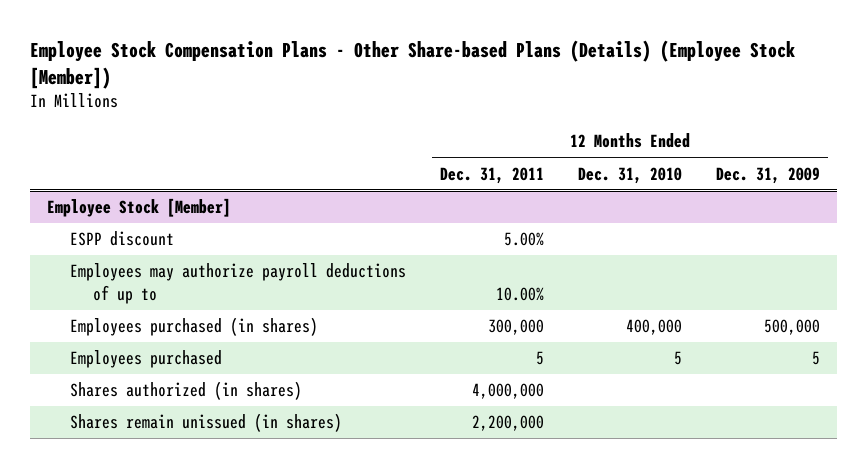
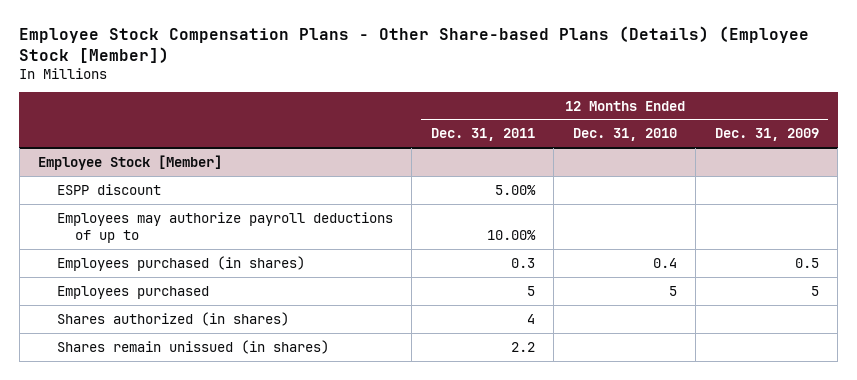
@ Employee Stock [Member]
- Employees purchased (in shares) | 300,000 | 400,000 | 500,000
+ Employees purchased (in shares) | 0.3 | 0.4 | 0.5
- Shares authorized (in shares) | 4,000,000 | |
- Shares remain unissued (in shares) | 2,200,000 | |
+ Shares authorized (in shares) | 4 | |
+ Shares remain unissued (in shares) | 2.2 | |

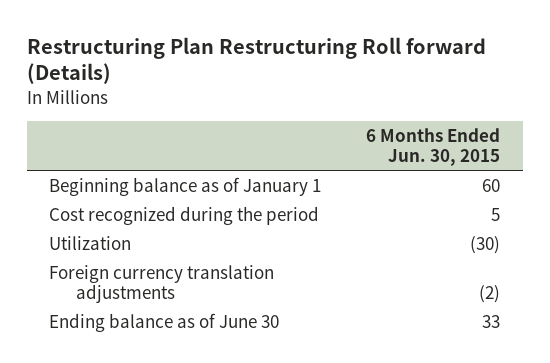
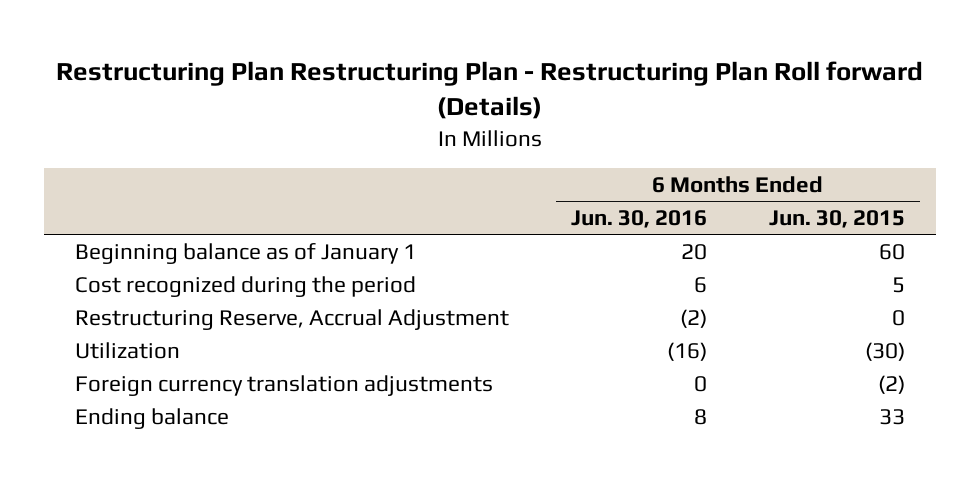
- Restructuring Plan Restructuring Roll forward (Details)
+ Restructuring Plan Restructuring Plan - Restructuring Plan Roll forward (Details)
- | 6 Months Ended Jun. 30, 2015
+ | 6 Months Ended Jun. 30, 2016 | 6 Months Ended Jun. 30, 2015
+ Restructuring Reserve, Accrual Adjustment | (2) | 0
- Ending balance as of June 30 | 33
+ Ending balance | 8 | 33

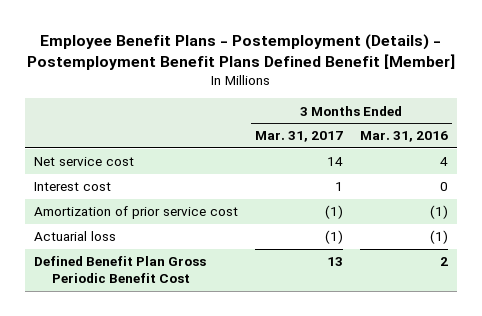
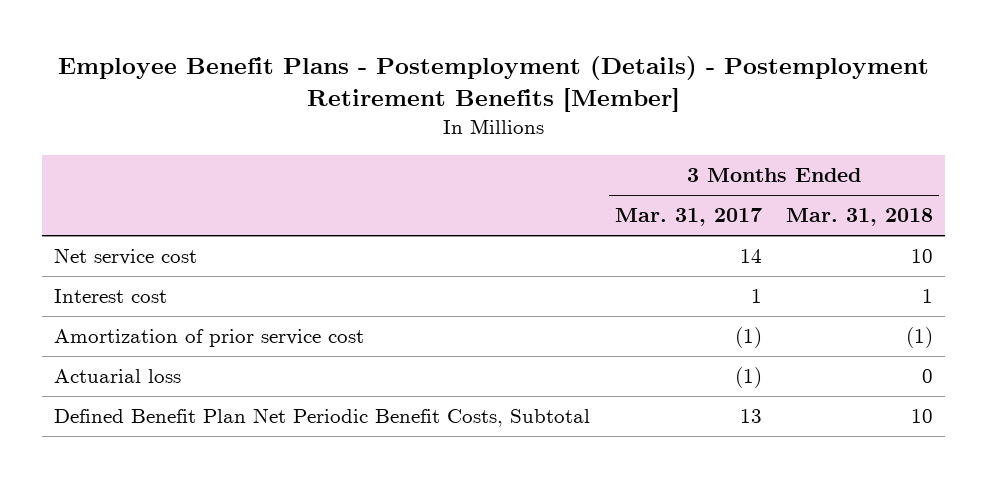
- Employee Benefit Plans - Postemployment (Details) - Postemployment Benefit Plans Defined Benefit [Member]
+ Employee Benefit Plans - Postemployment (Details) - Postemployment Retirement Benefits [Member]
- | 3 Months Ended Mar. 31, 2017 | 3 Months Ended Mar. 31, 2016
+ | 3 Months Ended Mar. 31, 2017 | 3 Months Ended Mar. 31, 2018
- Defined Benefit Plan Gross Periodic Benefit Cost | 13 | 2
+ Defined Benefit Plan Net Periodic Benefit Costs, Subtotal | 13 | 10

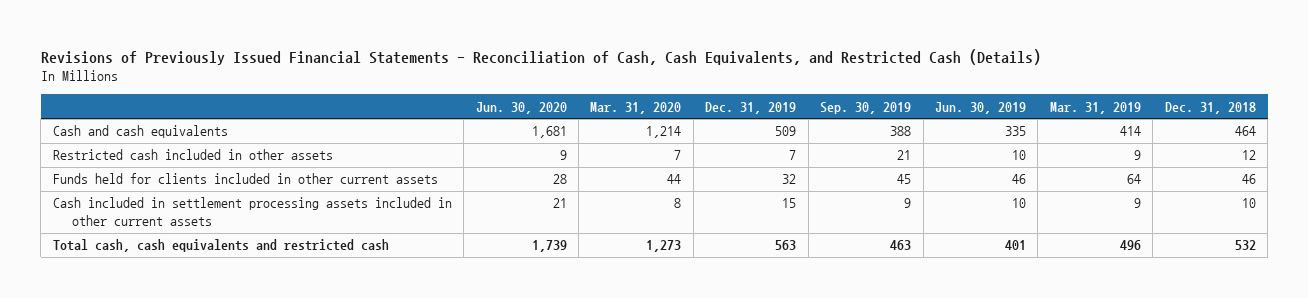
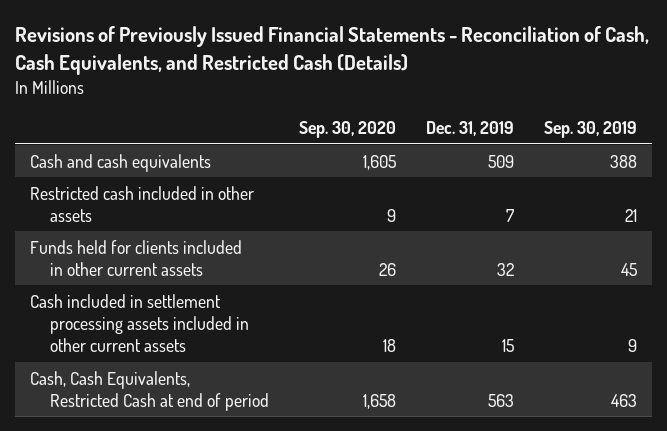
- | Jun. 30, 2020 | Mar. 31, 2020 | Dec. 31, 2019 | Sep. 30, 2019 | Jun. 30, 2019 | Mar. 31, 2019 | Dec. 31, 2018
+ | Sep. 30, 2020 | Dec. 31, 2019 | Sep. 30, 2019
- Total cash, cash equivalents and restricted cash | 1,739 | 1,273 | 563 | 463 | 401 | 496 | 532
+ Cash, Cash Equivalents, Restricted Cash at end of period | 1,658 | 563 | 463

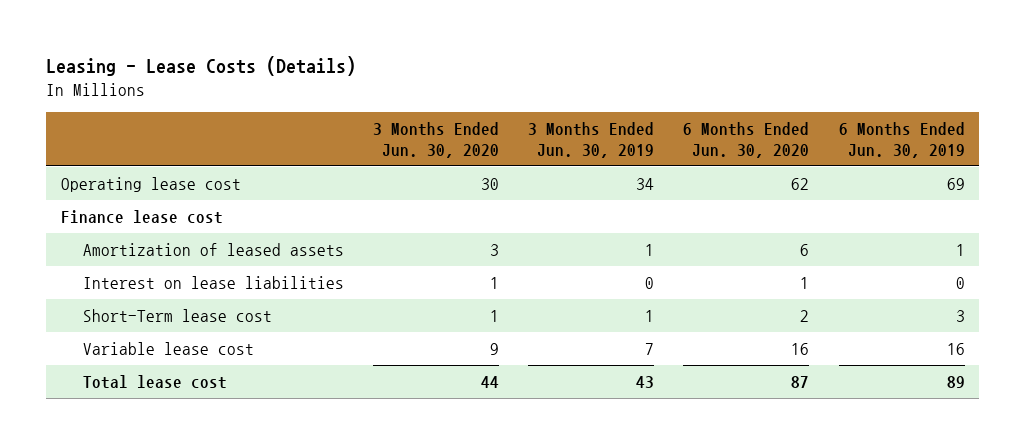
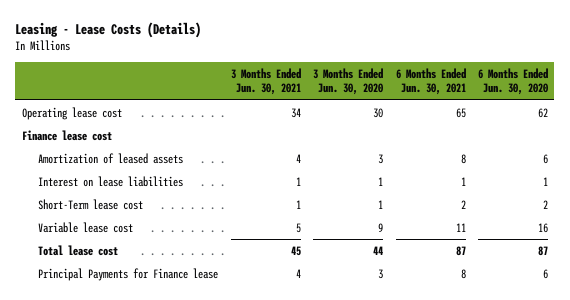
- | 3 Months Ended Jun. 30, 2020 | 3 Months Ended Jun. 30, 2019 | 6 Months Ended Jun. 30, 2020 | 6 Months Ended Jun. 30, 2019
+ | 3 Months Ended Jun. 30, 2021 | 3 Months Ended Jun. 30, 2020 | 6 Months Ended Jun. 30, 2021 | 6 Months Ended Jun. 30, 2020
+ Principal Payments for Finance lease | 4 | 3 | 8 | 6

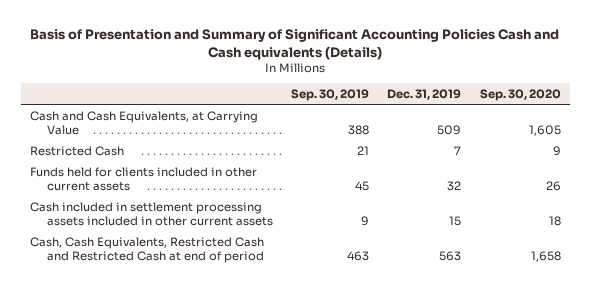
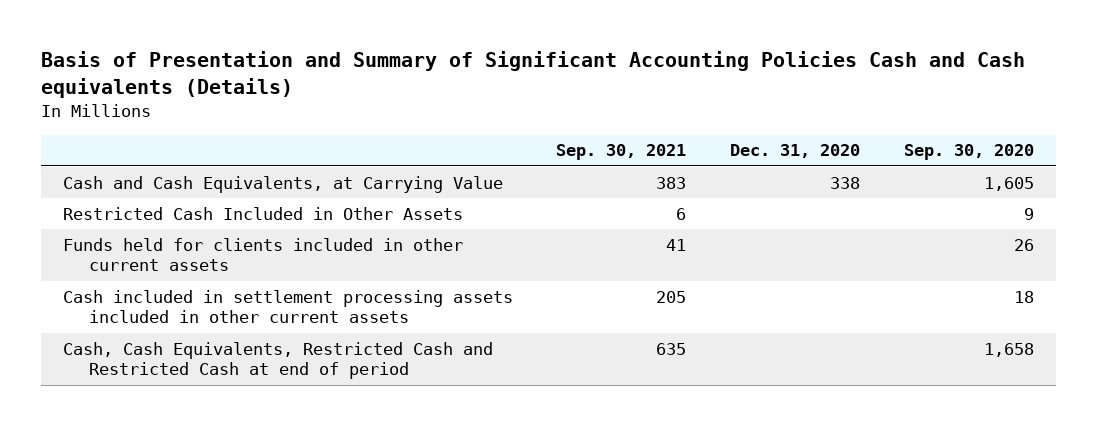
- | Sep. 30, 2019 | Dec. 31, 2019 | Sep. 30, 2020
+ | Sep. 30, 2021 | Dec. 31, 2020 | Sep. 30, 2020
- Restricted Cash | 21 | 7 | 9
+ Restricted Cash Included in Other Assets | 6 | | 9

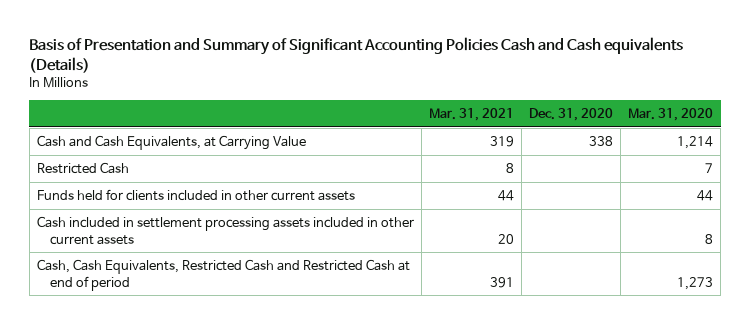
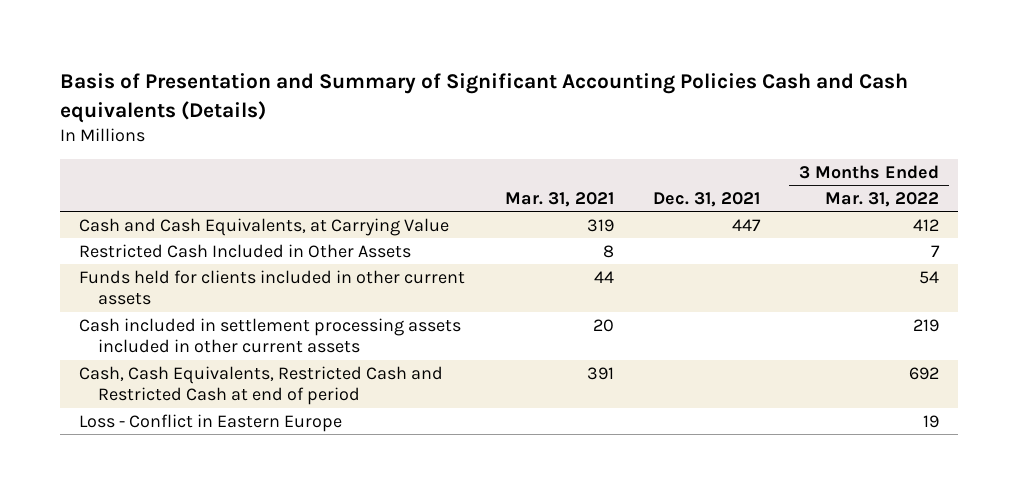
- | Mar. 31, 2021 | Dec. 31, 2020 | Mar. 31, 2020
+ | Mar. 31, 2021 | Dec. 31, 2021 | 3 Months Ended Mar. 31, 2022
- Restricted Cash | 8 | | 7
+ Restricted Cash Included in Other Assets | 8 | | 7
+ Loss - Conflict in Eastern Europe | | | 19

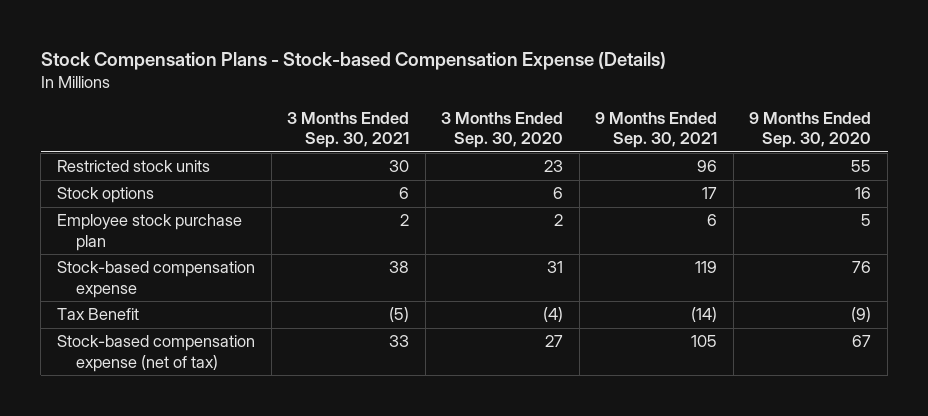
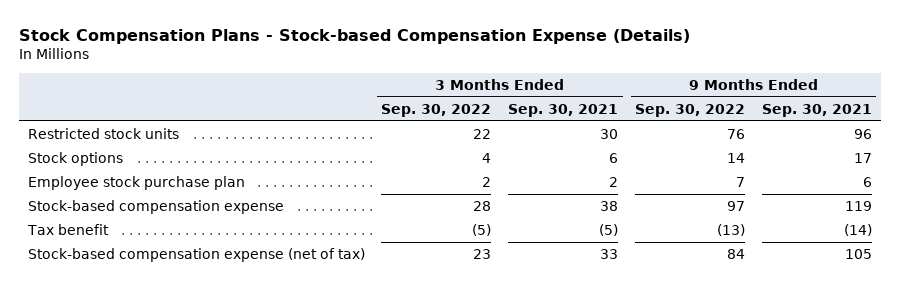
- | 3 Months Ended Sep. 30, 2021 | 3 Months Ended Sep. 30, 2020 | 9 Months Ended Sep. 30, 2021 | 9 Months Ended Sep. 30, 2020
+ | 3 Months Ended Sep. 30, 2022 | 3 Months Ended Sep. 30, 2021 | 9 Months Ended Sep. 30, 2022 | 9 Months Ended Sep. 30, 2021
- Tax Benefit | (5) | (4) | (14) | (9)
+ Tax benefit | (5) | (5) | (13) | (14)

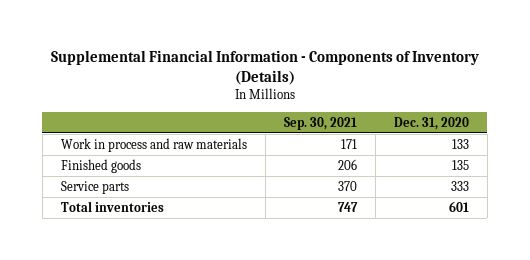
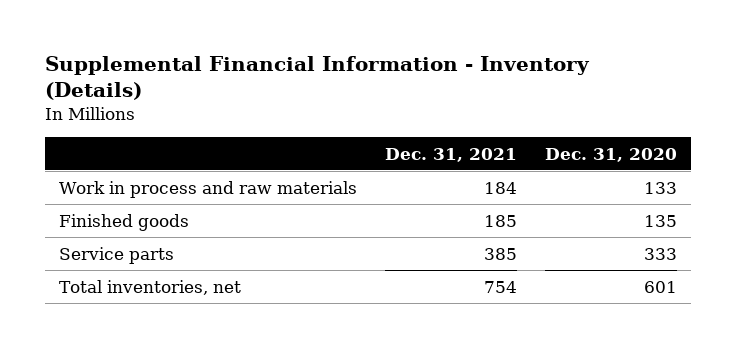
- Supplemental Financial Information - Components of Inventory (Details)
+ Supplemental Financial Information - Inventory (Details)
- | Sep. 30, 2021 | Dec. 31, 2020
+ | Dec. 31, 2021 | Dec. 31, 2020
- Total inventories | 747 | 601
+ Total inventories, net | 754 | 601

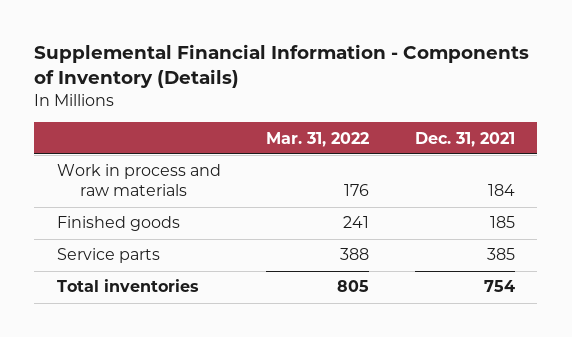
- Supplemental Financial Information - Inventory (Details)
+ Supplemental Financial Information - Components of Inventory (Details)
- | Dec. 31, 2021 | Dec. 31, 2020
+ | Mar. 31, 2022 | Dec. 31, 2021
- Total inventories, net | 754 | 601
+ Total inventories | 805 | 754

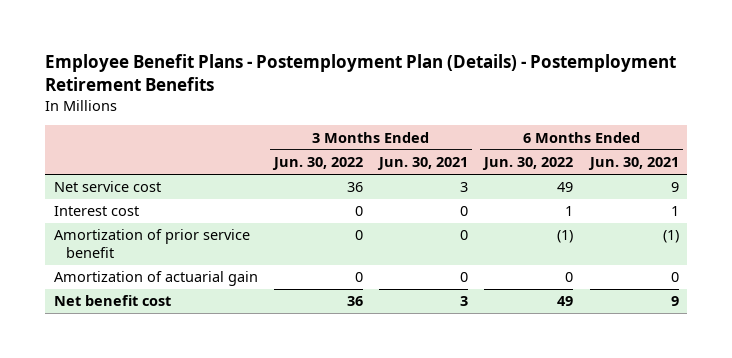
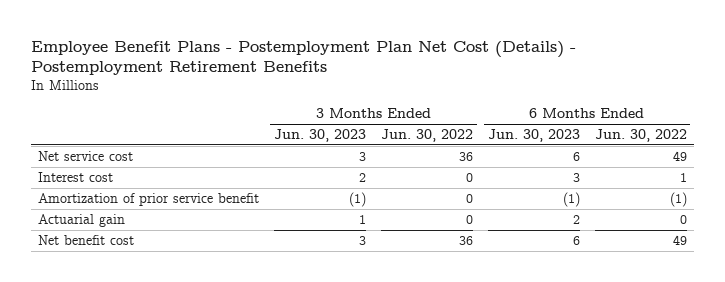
- Employee Benefit Plans - Postemployment Plan (Details) - Postemployment Retirement Benefits
+ Employee Benefit Plans - Postemployment Plan Net Cost (Details) - Postemployment Retirement Benefits
- | 3 Months Ended Jun. 30, 2022 | 3 Months Ended Jun. 30, 2021 | 6 Months Ended Jun. 30, 2022 | 6 Months Ended Jun. 30, 2021
+ | 3 Months Ended Jun. 30, 2023 | 3 Months Ended Jun. 30, 2022 | 6 Months Ended Jun. 30, 2023 | 6 Months Ended Jun. 30, 2022
- Amortization of actuarial gain | 0 | 0 | 0 | 0
+ Actuarial gain | 1 | 0 | 2 | 0

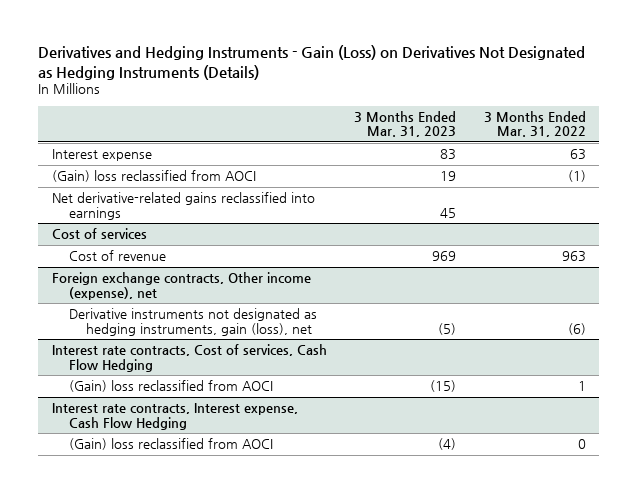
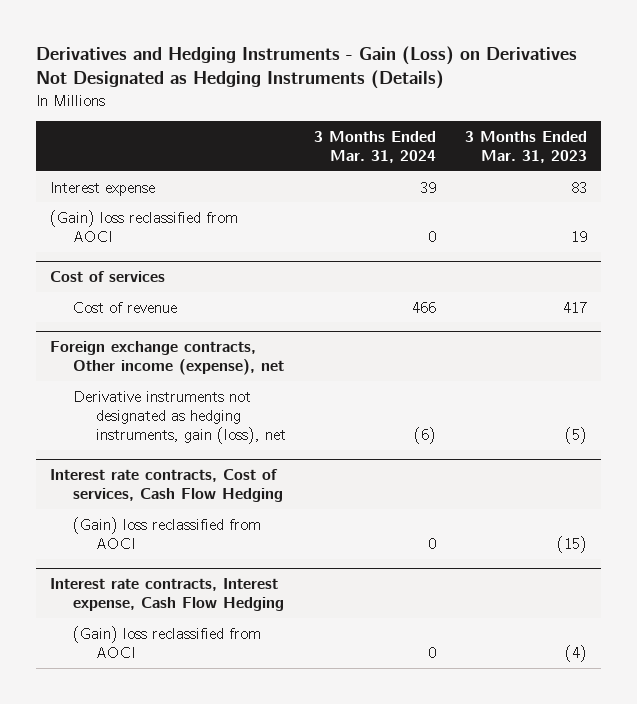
- | 3 Months Ended Mar. 31, 2023 | 3 Months Ended Mar. 31, 2022
+ | 3 Months Ended Mar. 31, 2024 | 3 Months Ended Mar. 31, 2023
- Net derivative-related gains reclassified into earnings | 45 |
@ Cost of services
- Cost of revenue | 969 | 963
+ Cost of revenue | 466 | 417

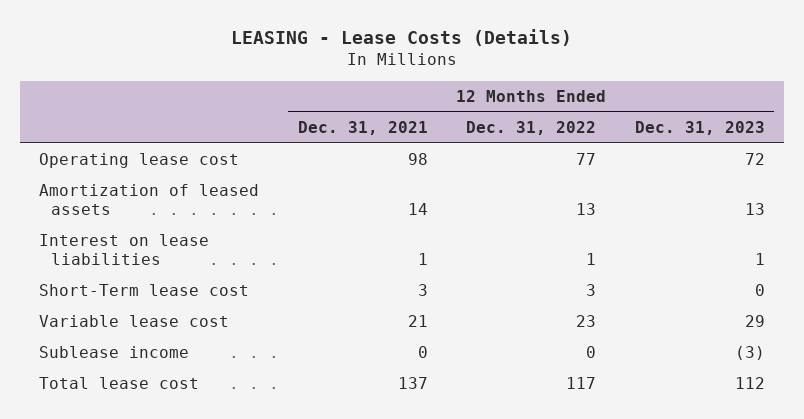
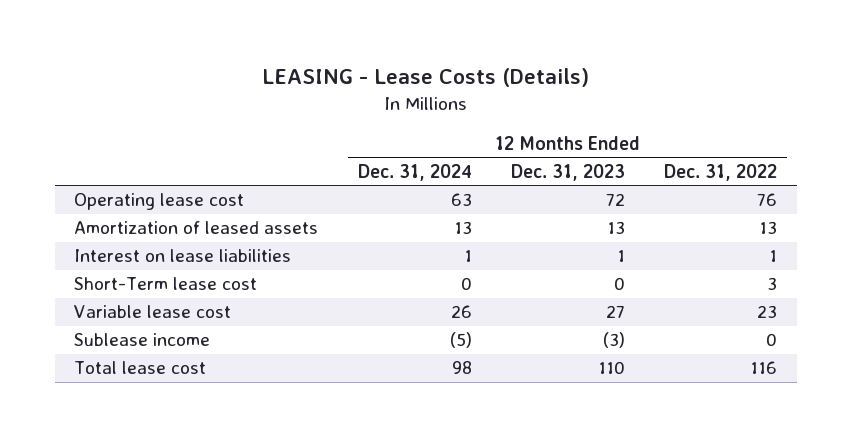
- | 12 Months Ended Dec. 31, 2021 | 12 Months Ended Dec. 31, 2022 | 12 Months Ended Dec. 31, 2023
+ | 12 Months Ended Dec. 31, 2024 | 12 Months Ended Dec. 31, 2023 | 12 Months Ended Dec. 31, 2022
- Operating lease cost | 98 | 77 | 72
+ Operating lease cost | 63 | 72 | 76
- Variable lease cost | 21 | 23 | 29
+ Variable lease cost | 26 | 27 | 23
- Total lease cost | 137 | 117 | 112
+ Total lease cost | 98 | 110 | 116

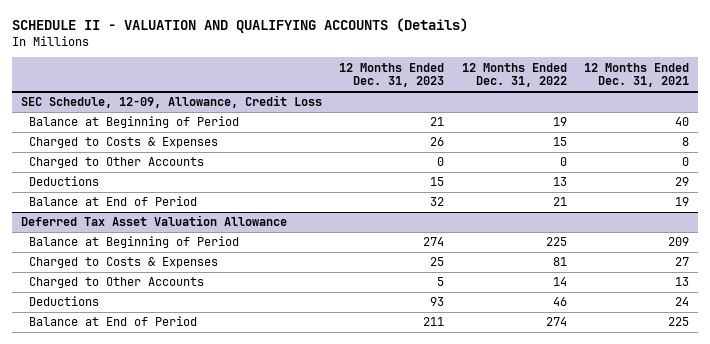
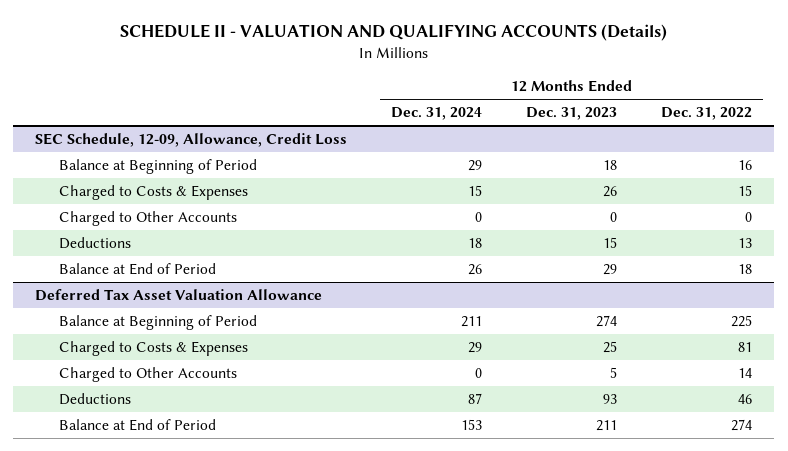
- | 12 Months Ended Dec. 31, 2023 | 12 Months Ended Dec. 31, 2022 | 12 Months Ended Dec. 31, 2021
+ | 12 Months Ended Dec. 31, 2024 | 12 Months Ended Dec. 31, 2023 | 12 Months Ended Dec. 31, 2022
@ SEC Schedule, 12-09, Allowance, Credit Loss
- Balance at Beginning of Period | 21 | 19 | 40
+ Balance at Beginning of Period | 29 | 18 | 16
- Balance at End of Period | 32 | 21 | 19
+ Balance at End of Period | 26 | 29 | 18

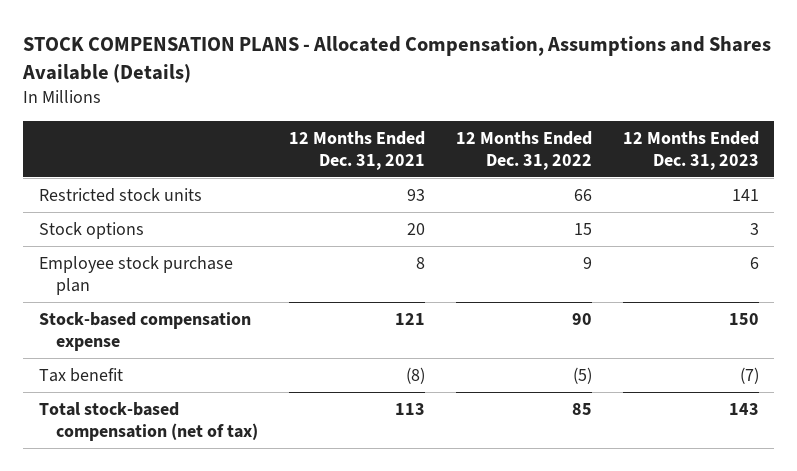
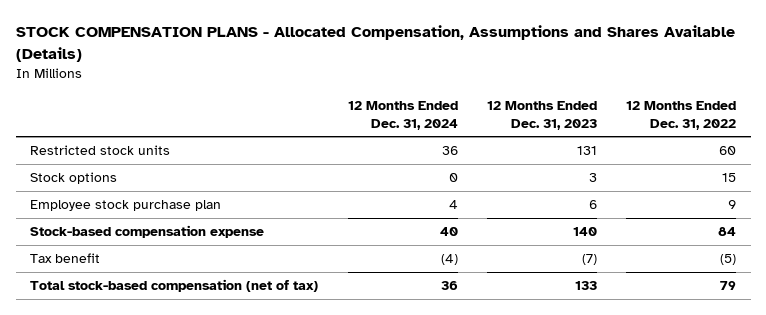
- | 12 Months Ended Dec. 31, 2021 | 12 Months Ended Dec. 31, 2022 | 12 Months Ended Dec. 31, 2023
+ | 12 Months Ended Dec. 31, 2024 | 12 Months Ended Dec. 31, 2023 | 12 Months Ended Dec. 31, 2022
- Restricted stock units | 93 | 66 | 141
+ Restricted stock units | 36 | 131 | 60
- Stock-based compensation expense | 121 | 90 | 150
+ Stock-based compensation expense | 40 | 140 | 84
- Total stock-based compensation (net of tax) | 113 | 85 | 143
+ Total stock-based compensation (net of tax) | 36 | 133 | 79

